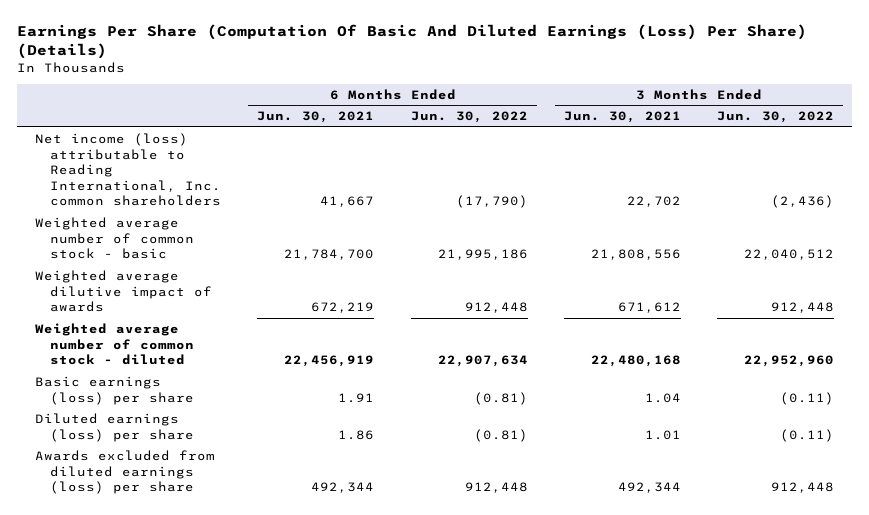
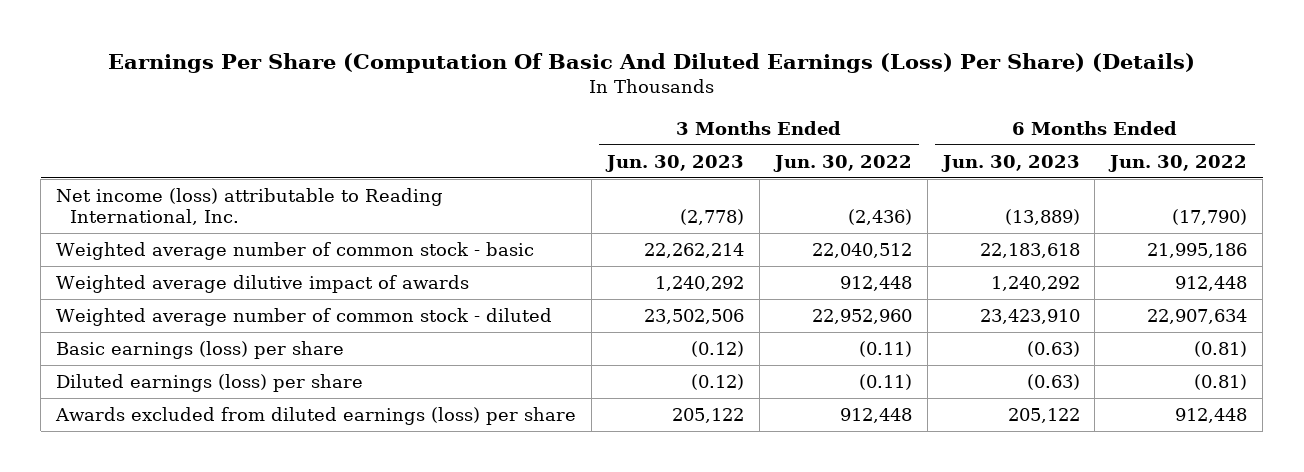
- | 6 Months Ended Jun. 30, 2021 | 6 Months Ended Jun. 30, 2022 | 3 Months Ended Jun. 30, 2021 | 3 Months Ended Jun. 30, 2022
+ | 3 Months Ended Jun. 30, 2023 | 3 Months Ended Jun. 30, 2022 | 6 Months Ended Jun. 30, 2023 | 6 Months Ended Jun. 30, 2022
- Net income (loss) attributable to Reading International, Inc. common shareholders | 41,667 | (17,790) | 22,702 | (2,436)
+ Net income (loss) attributable to Reading International, Inc. | (2,778) | (2,436) | (13,889) | (17,790)

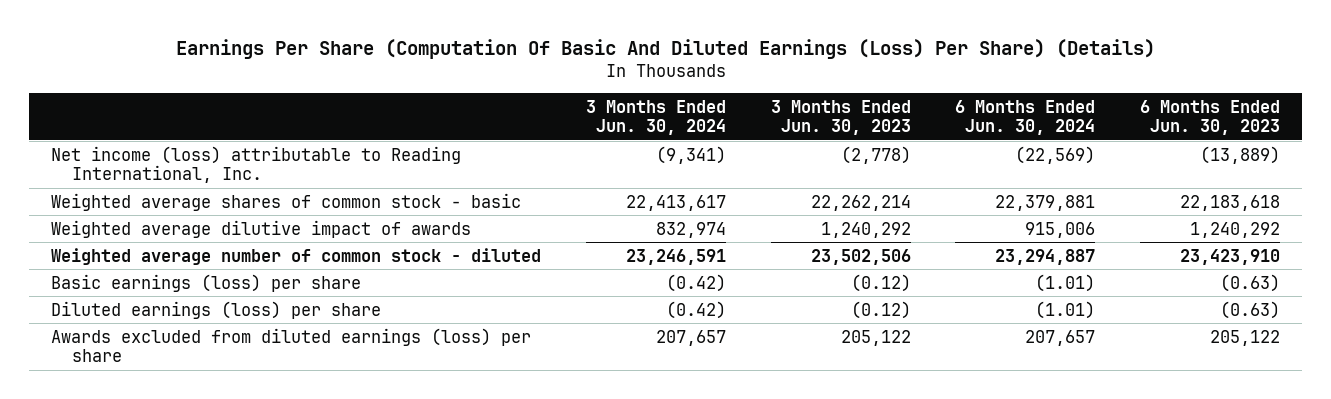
- | 3 Months Ended Jun. 30, 2023 | 3 Months Ended Jun. 30, 2022 | 6 Months Ended Jun. 30, 2023 | 6 Months Ended Jun. 30, 2022
+ | 3 Months Ended Jun. 30, 2024 | 3 Months Ended Jun. 30, 2023 | 6 Months Ended Jun. 30, 2024 | 6 Months Ended Jun. 30, 2023
- Weighted average number of common stock - basic | 22,262,214 | 22,040,512 | 22,183,618 | 21,995,186
+ Weighted average shares of common stock - basic | 22,413,617 | 22,262,214 | 22,379,881 | 22,183,618

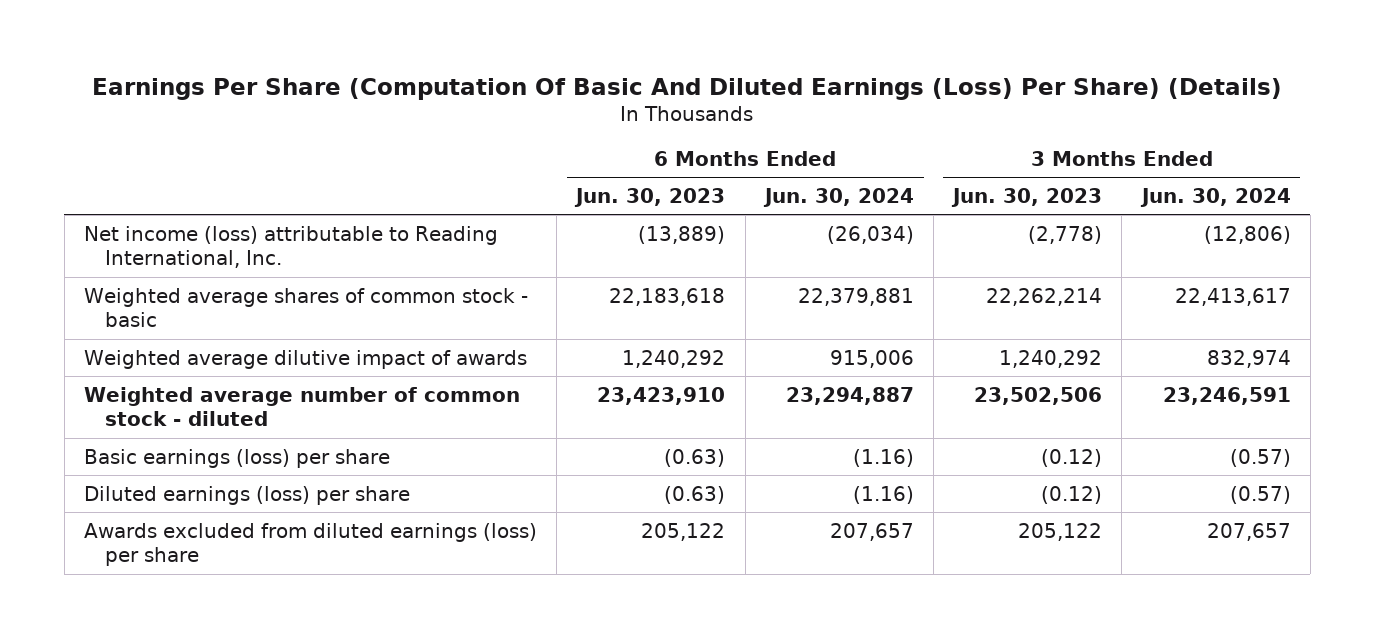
- | 3 Months Ended Jun. 30, 2024 | 3 Months Ended Jun. 30, 2023 | 6 Months Ended Jun. 30, 2024 | 6 Months Ended Jun. 30, 2023
+ | 6 Months Ended Jun. 30, 2023 | 6 Months Ended Jun. 30, 2024 | 3 Months Ended Jun. 30, 2023 | 3 Months Ended Jun. 30, 2024
- Net income (loss) attributable to Reading International, Inc. | (9,341) | (2,778) | (22,569) | (13,889)
+ Net income (loss) attributable to Reading International, Inc. | (13,889) | (26,034) | (2,778) | (12,806)
- Basic earnings (loss) per share | (0.42) | (0.12) | (1.01) | (0.63)
- Diluted earnings (loss) per share | (0.42) | (0.12) | (1.01) | (0.63)
+ Basic earnings (loss) per share | (0.63) | (1.16) | (0.12) | (0.57)
+ Diluted earnings (loss) per share | (0.63) | (1.16) | (0.12) | (0.57)

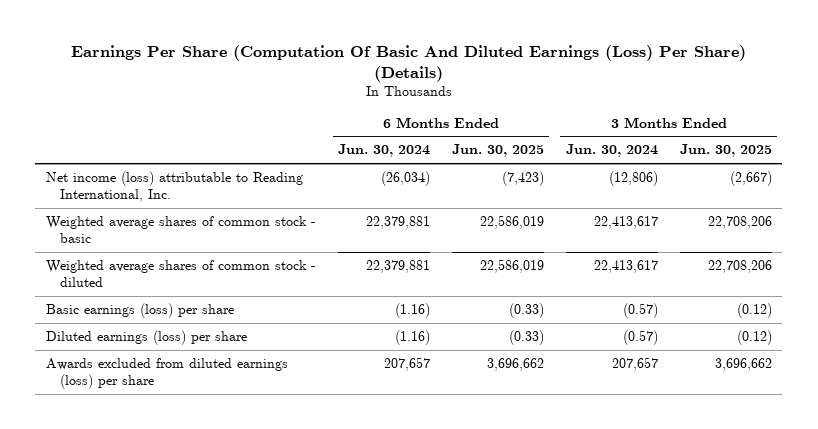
- | 6 Months Ended Jun. 30, 2023 | 6 Months Ended Jun. 30, 2024 | 3 Months Ended Jun. 30, 2023 | 3 Months Ended Jun. 30, 2024
+ | 6 Months Ended Jun. 30, 2024 | 6 Months Ended Jun. 30, 2025 | 3 Months Ended Jun. 30, 2024 | 3 Months Ended Jun. 30, 2025
- Weighted average dilutive impact of awards | 1,240,292 | 915,006 | 1,240,292 | 832,974
- Weighted average number of common stock - diluted | 23,423,910 | 23,294,887 | 23,502,506 | 23,246,591
+ Weighted average shares of common stock - diluted | 22,379,881 | 22,586,019 | 22,413,617 | 22,708,206

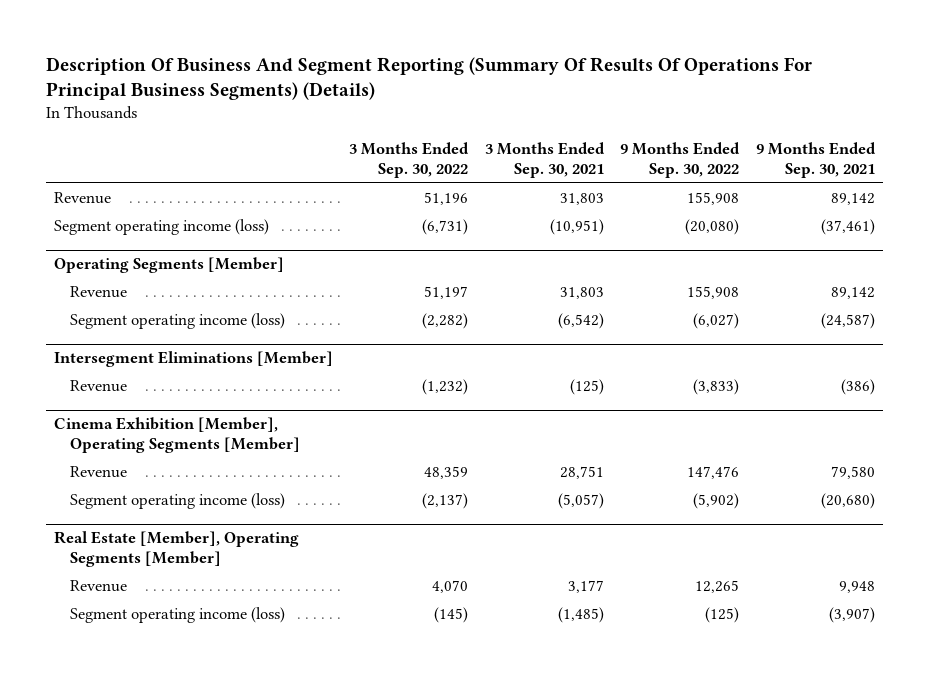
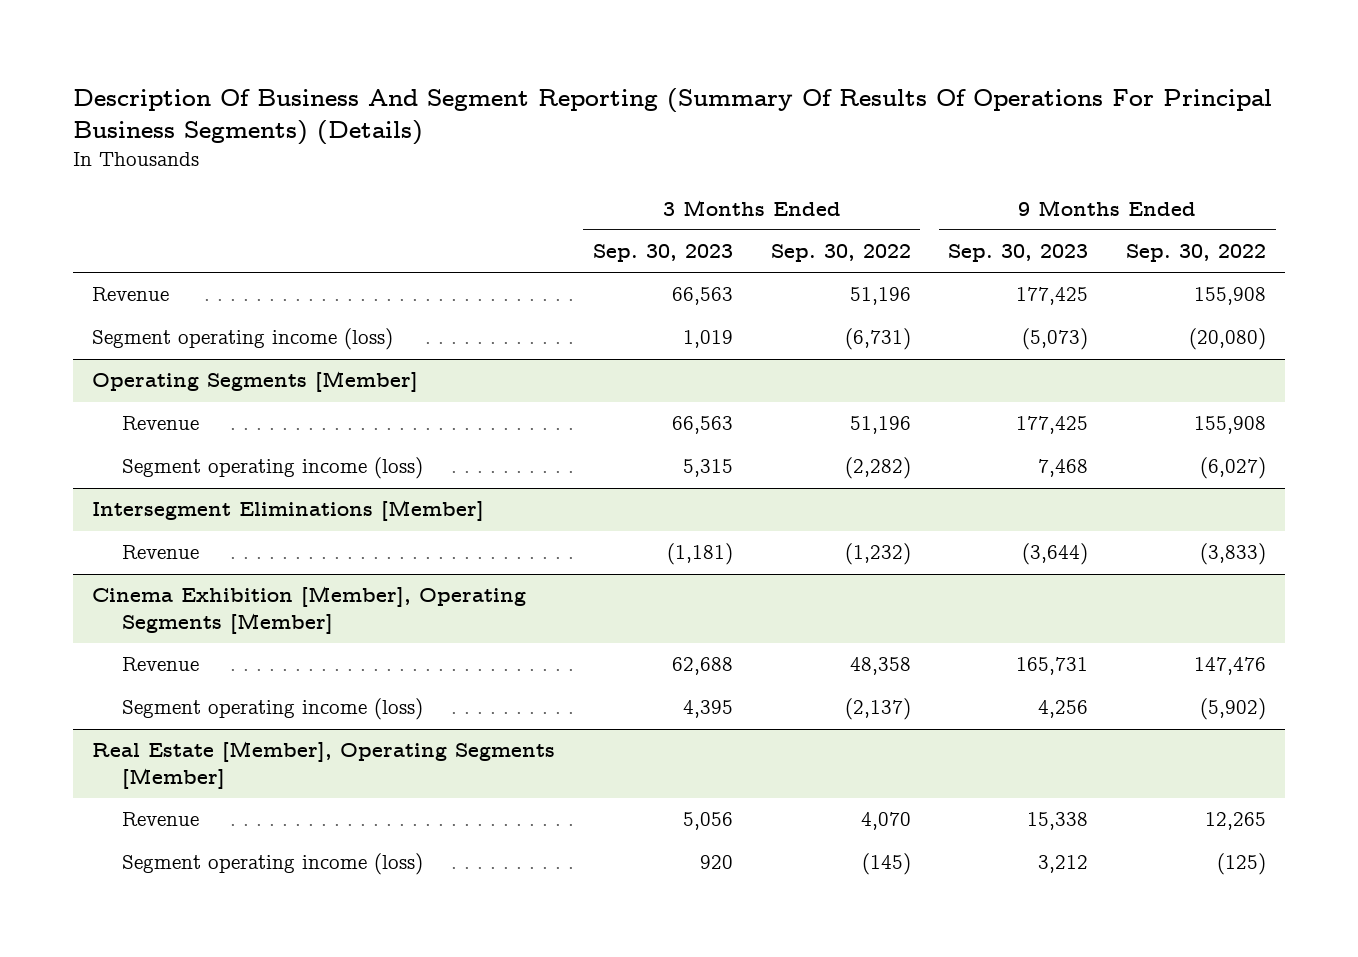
- | 3 Months Ended Sep. 30, 2022 | 3 Months Ended Sep. 30, 2021 | 9 Months Ended Sep. 30, 2022 | 9 Months Ended Sep. 30, 2021
+ | 3 Months Ended Sep. 30, 2023 | 3 Months Ended Sep. 30, 2022 | 9 Months Ended Sep. 30, 2023 | 9 Months Ended Sep. 30, 2022
@ Operating Segments [Member]
- Revenue | 51,197 | 31,803 | 155,908 | 89,142
+ Revenue | 66,563 | 51,196 | 177,425 | 155,908
@ Cinema Exhibition [Member], Operating Segments [Member]
- Revenue | 48,359 | 28,751 | 147,476 | 79,580
+ Revenue | 62,688 | 48,358 | 165,731 | 147,476

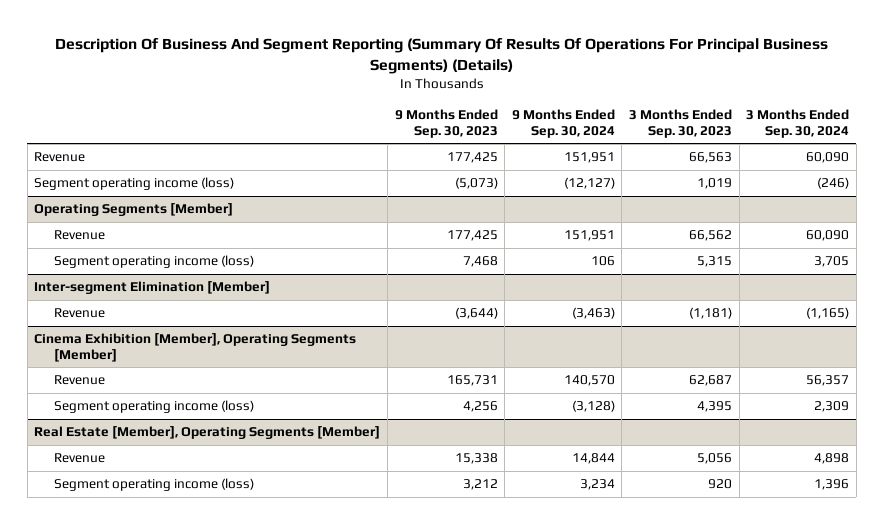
- | 3 Months Ended Sep. 30, 2023 | 3 Months Ended Sep. 30, 2022 | 9 Months Ended Sep. 30, 2023 | 9 Months Ended Sep. 30, 2022
+ | 9 Months Ended Sep. 30, 2023 | 9 Months Ended Sep. 30, 2024 | 3 Months Ended Sep. 30, 2023 | 3 Months Ended Sep. 30, 2024
@ Operating Segments [Member]
- Revenue | 66,563 | 51,196 | 177,425 | 155,908
+ Revenue | 177,425 | 151,951 | 66,562 | 60,090
- Intersegment Eliminations [Member]
+ Inter-segment Elimination [Member]
@ Cinema Exhibition [Member], Operating Segments [Member]
- Revenue | 62,688 | 48,358 | 165,731 | 147,476
+ Revenue | 165,731 | 140,570 | 62,687 | 56,357

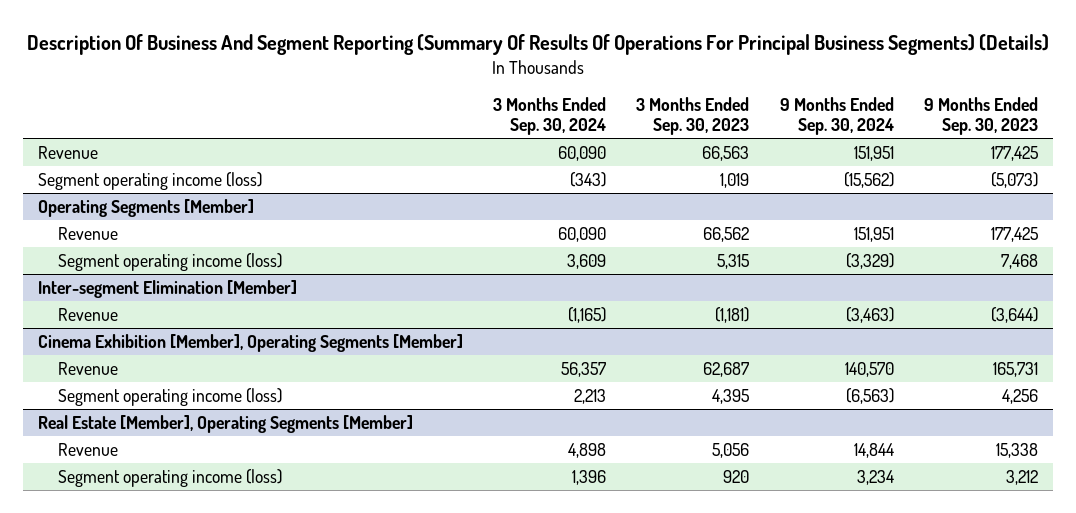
- | 9 Months Ended Sep. 30, 2023 | 9 Months Ended Sep. 30, 2024 | 3 Months Ended Sep. 30, 2023 | 3 Months Ended Sep. 30, 2024
+ | 3 Months Ended Sep. 30, 2024 | 3 Months Ended Sep. 30, 2023 | 9 Months Ended Sep. 30, 2024 | 9 Months Ended Sep. 30, 2023
- Segment operating income (loss) | (5,073) | (12,127) | 1,019 | (246)
+ Segment operating income (loss) | (343) | 1,019 | (15,562) | (5,073)
@ Operating Segments [Member]
- Segment operating income (loss) | 7,468 | 106 | 5,315 | 3,705
+ Segment operating income (loss) | 3,609 | 5,315 | (3,329) | 7,468
@ Cinema Exhibition [Member], Operating Segments [Member]
- Segment operating income (loss) | 4,256 | (3,128) | 4,395 | 2,309
+ Segment operating income (loss) | 2,213 | 4,395 | (6,563) | 4,256

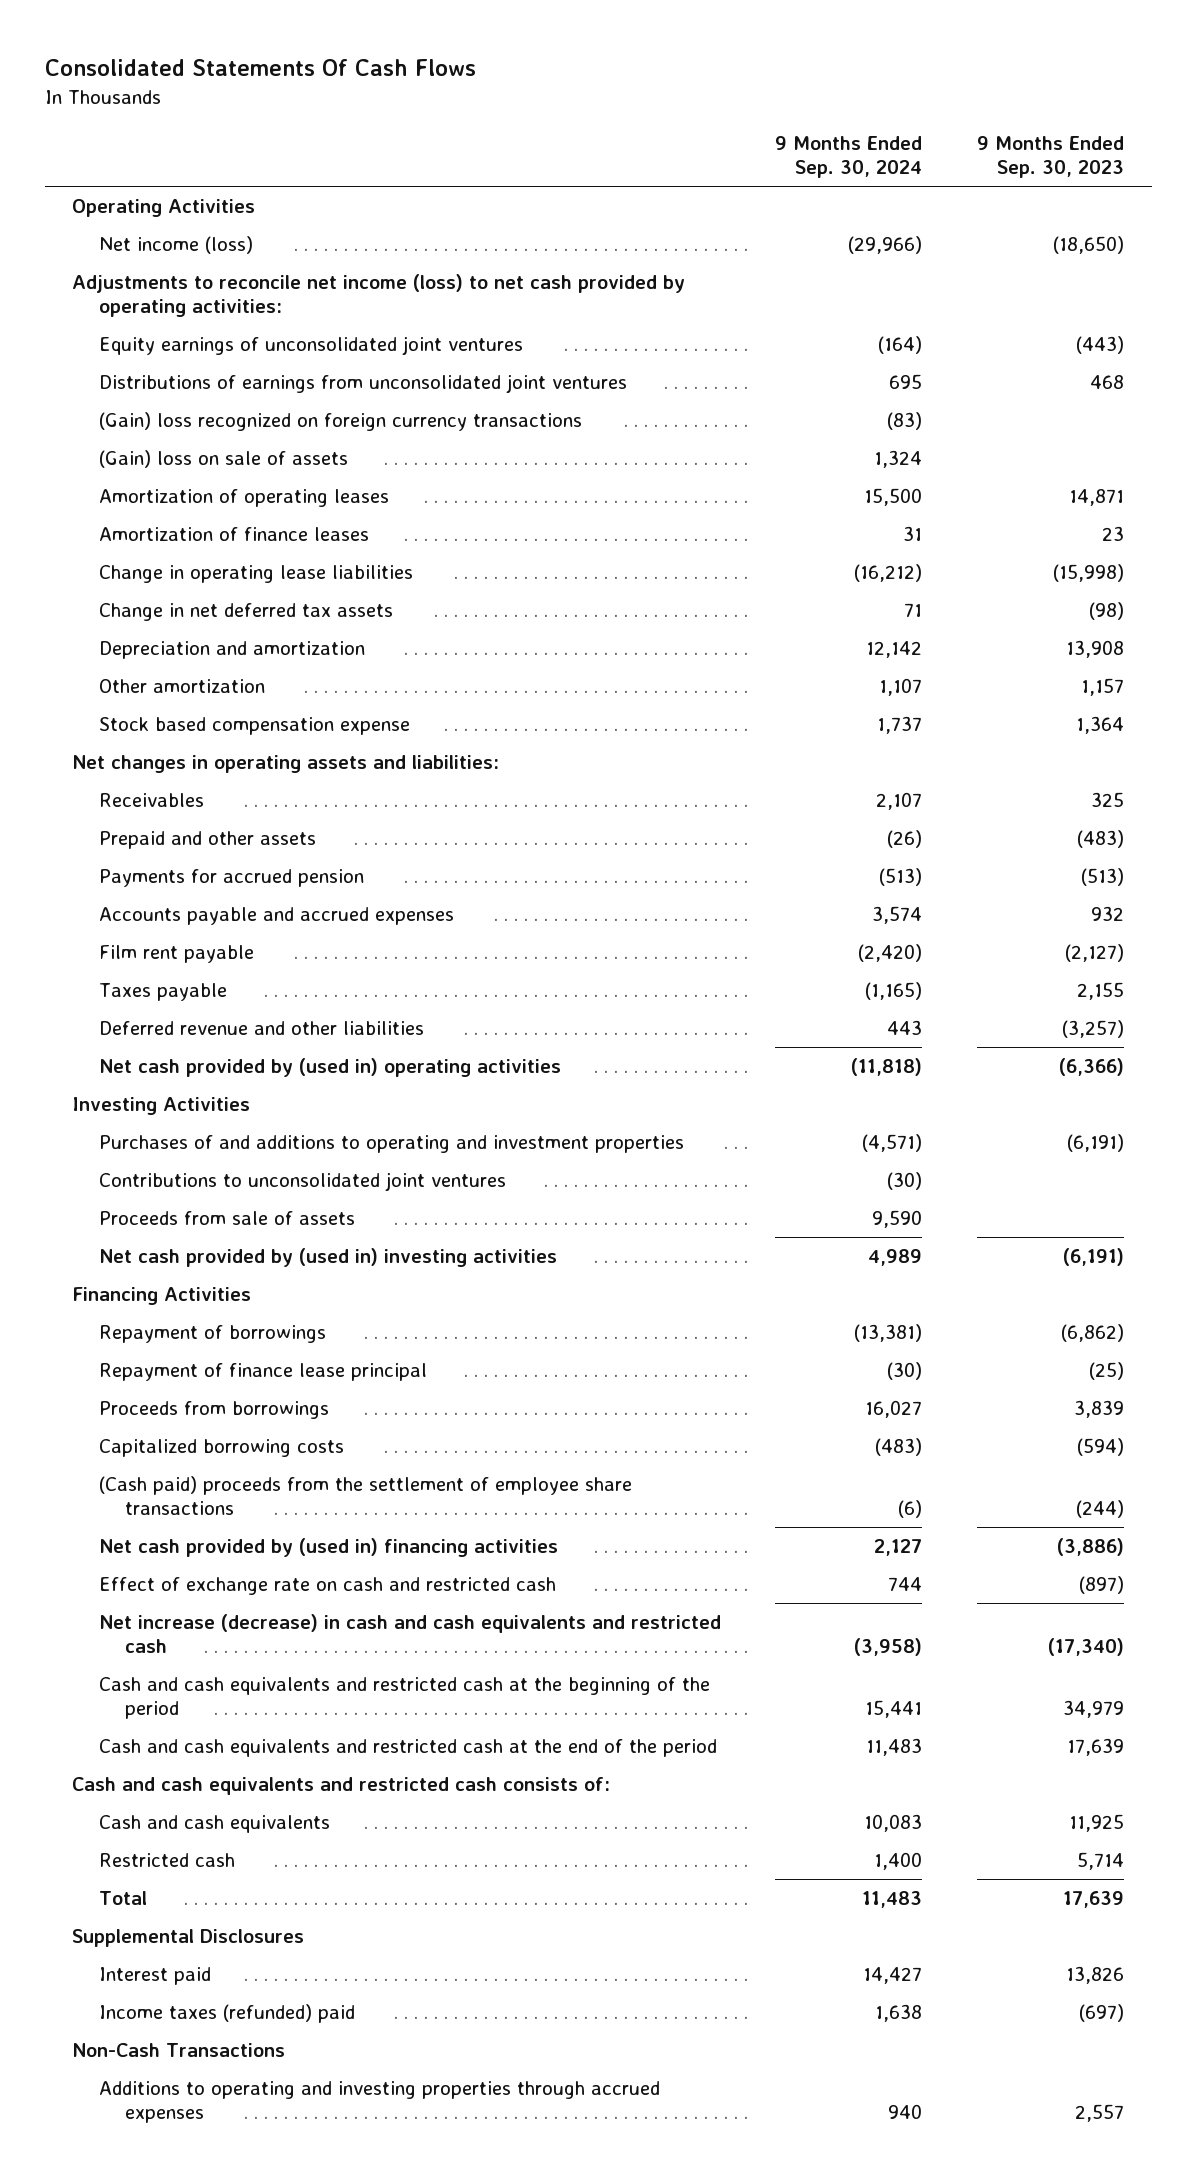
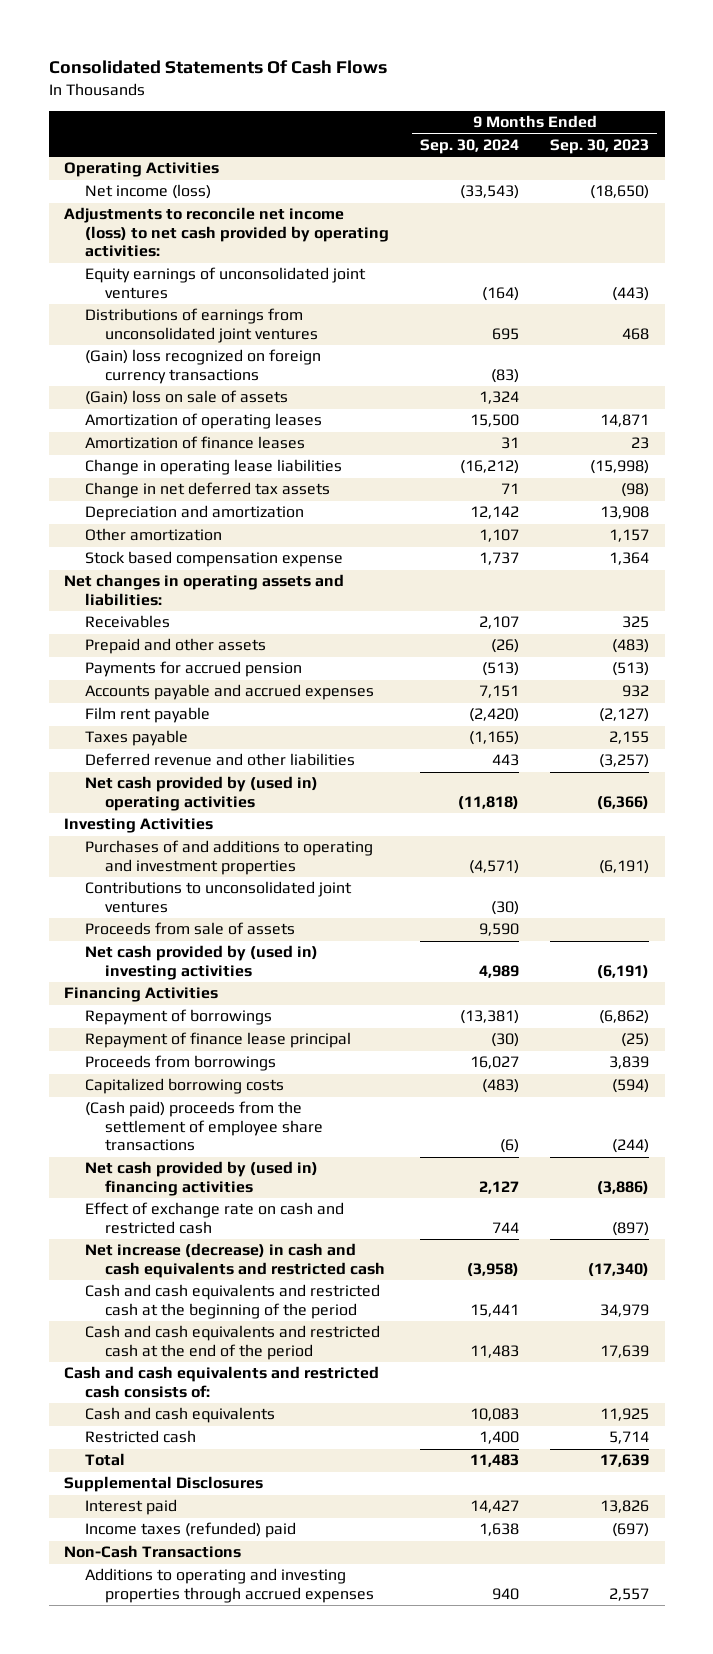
- Net income (loss) | (29,966) | (18,650)
+ Net income (loss) | (33,543) | (18,650)
- Accounts payable and accrued expenses | 3,574 | 932
+ Accounts payable and accrued expenses | 7,151 | 932

